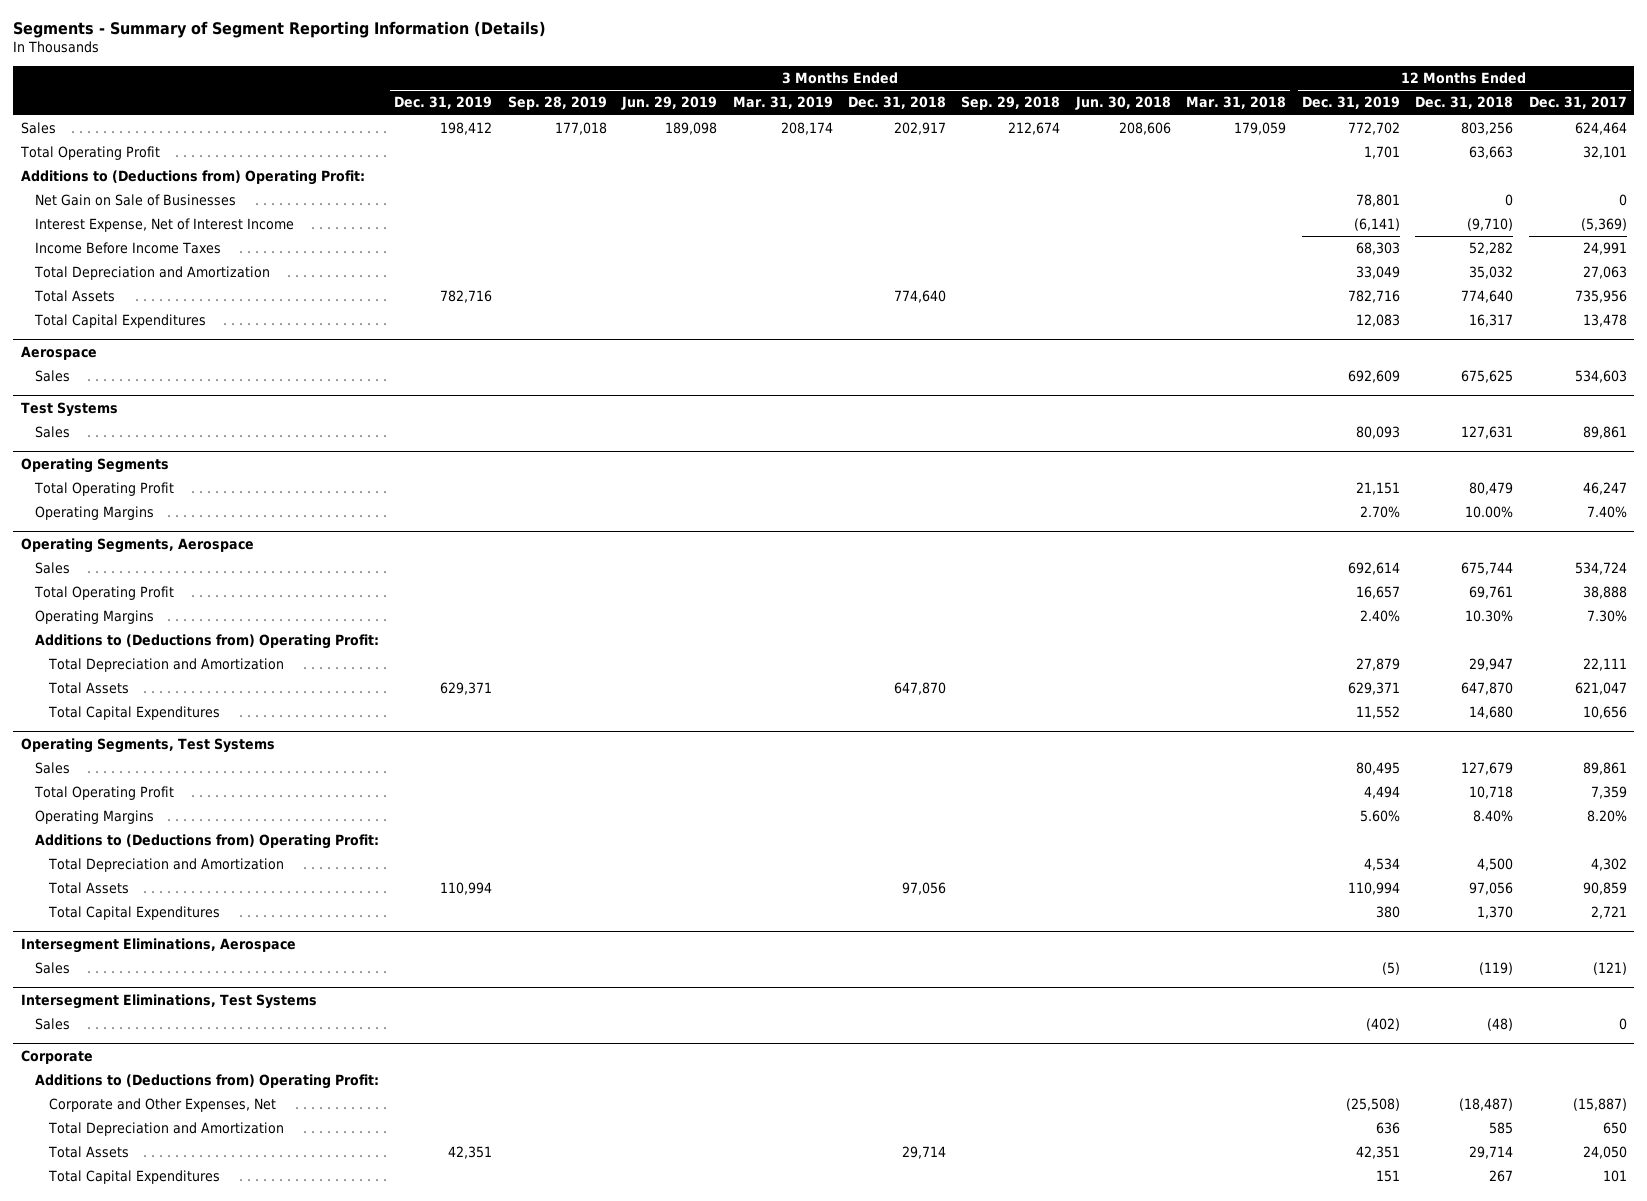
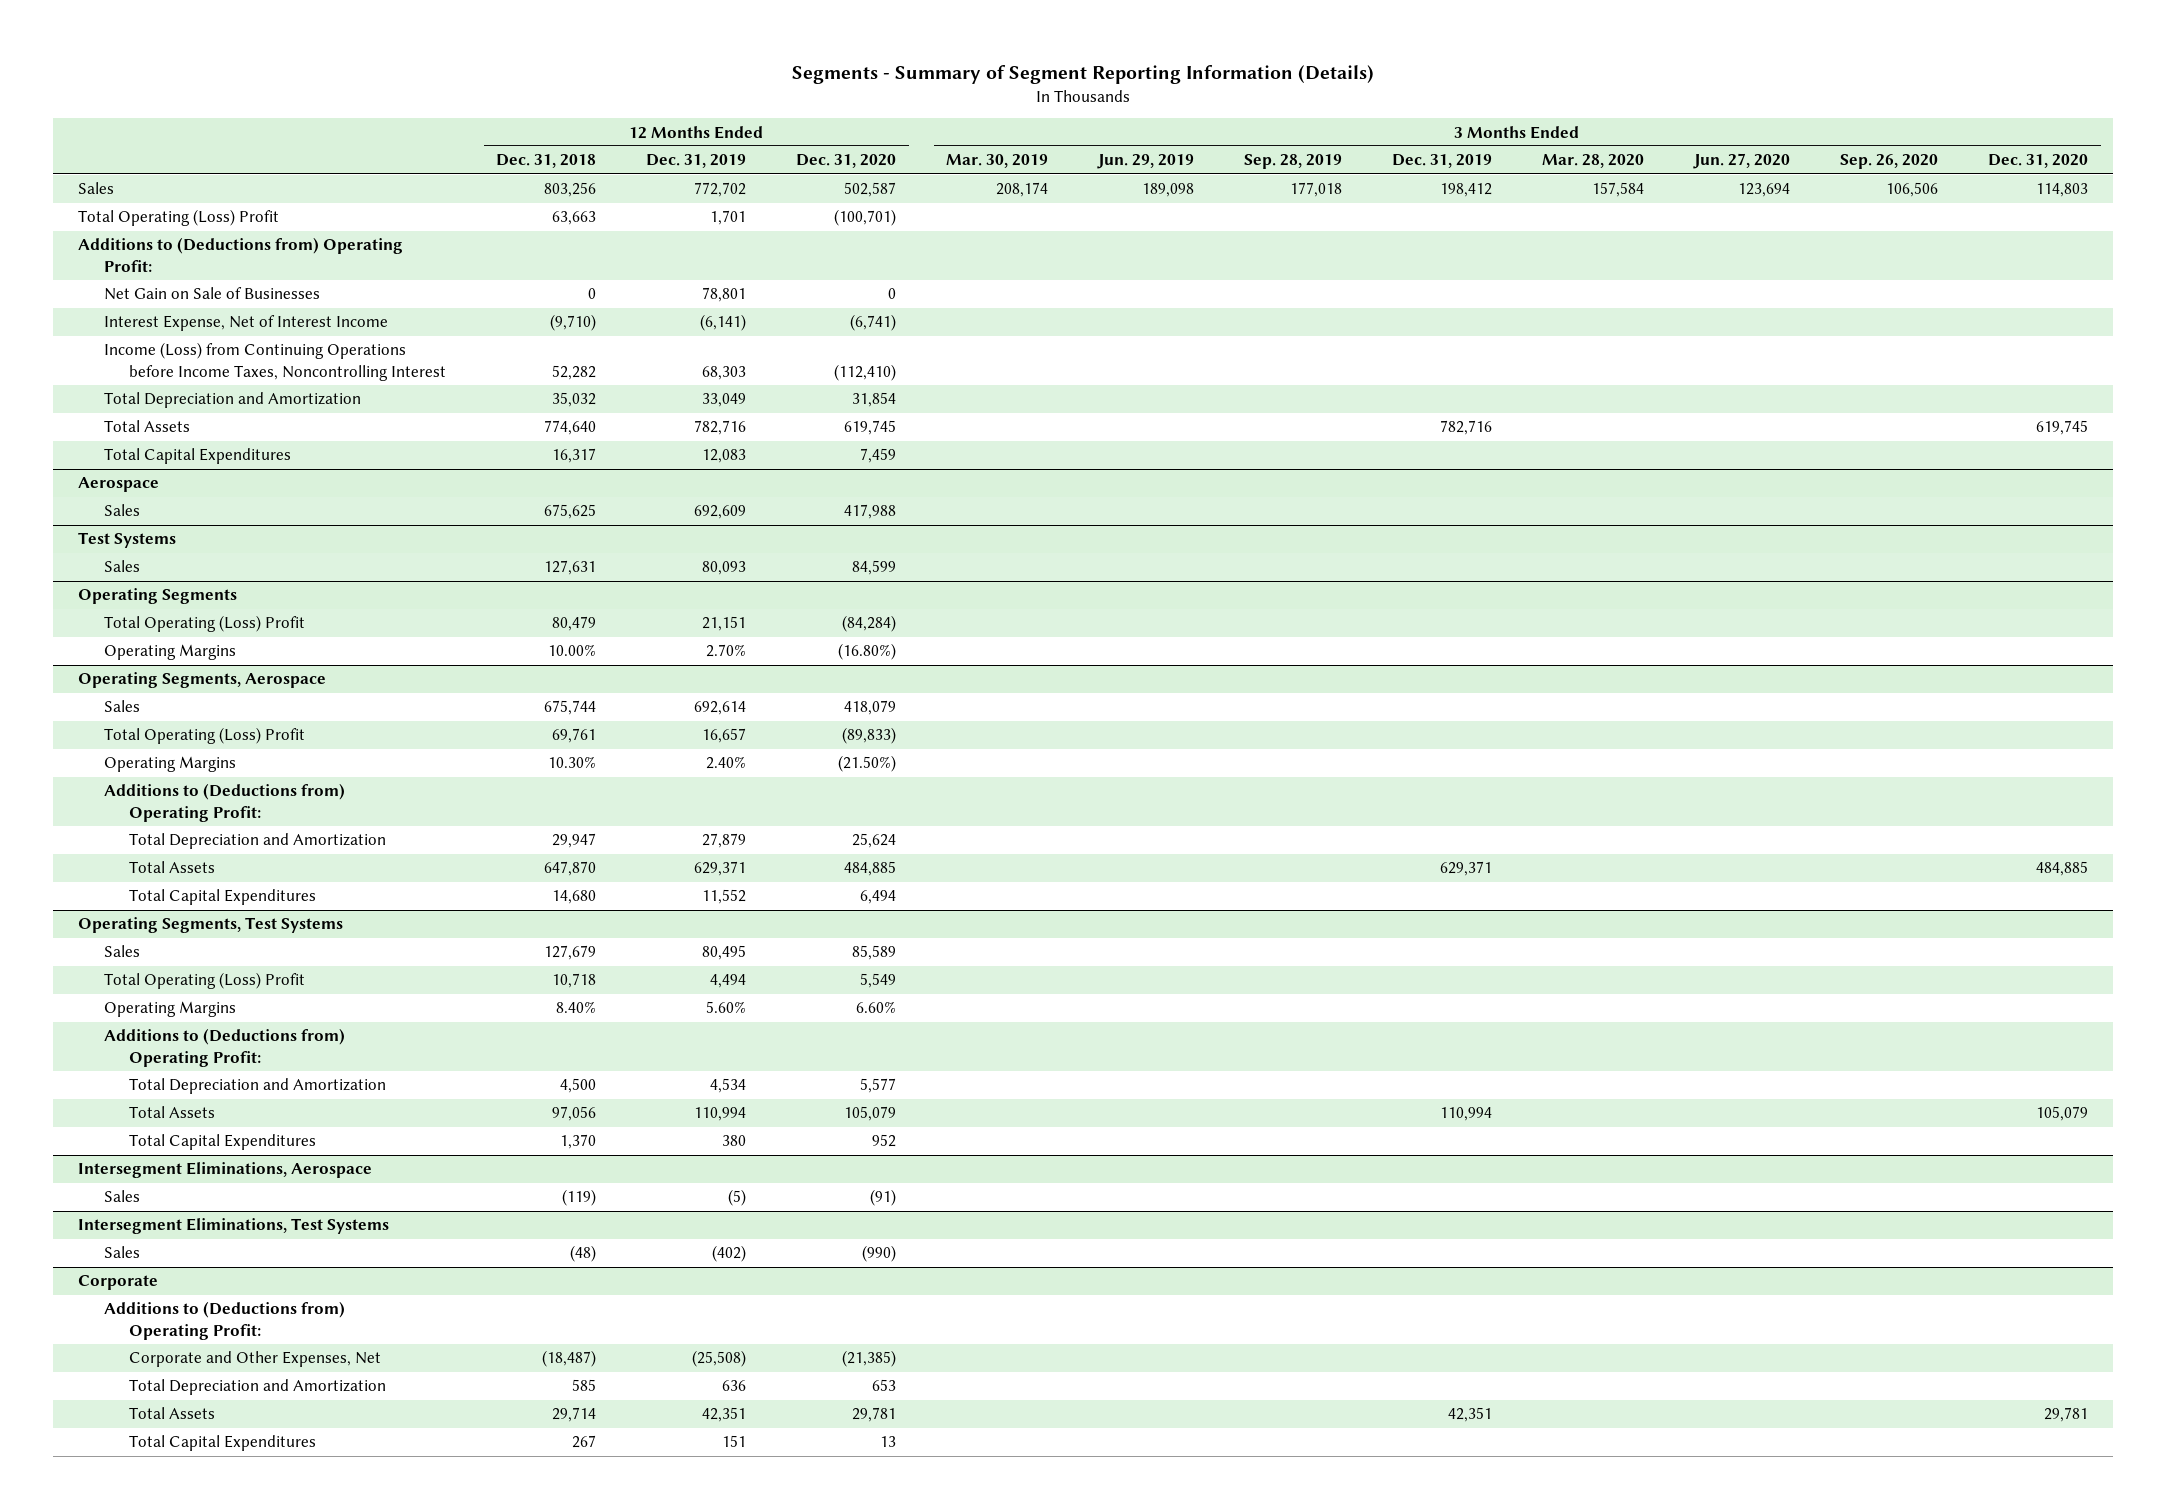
- | 3 Months Ended Dec. 31, 2019 | 3 Months Ended Sep. 28, 2019 | 3 Months Ended Jun. 29, 2019 | 3 Months Ended Mar. 31, 2019 | 3 Months Ended Dec. 31, 2018 | 3 Months Ended Sep. 29, 2018 | 3 Months Ended Jun. 30, 2018 | 3 Months Ended Mar. 31, 2018 | 12 Months Ended Dec. 31, 2019 | 12 Months Ended Dec. 31, 2018 | 12 Months Ended Dec. 31, 2017
+ | 12 Months Ended Dec. 31, 2018 | 12 Months Ended Dec. 31, 2019 | 12 Months Ended Dec. 31, 2020 | 3 Months Ended Mar. 30, 2019 | 3 Months Ended Jun. 29, 2019 | 3 Months Ended Sep. 28, 2019 | 3 Months Ended Dec. 31, 2019 | 3 Months Ended Mar. 28, 2020 | 3 Months Ended Jun. 27, 2020 | 3 Months Ended Sep. 26, 2020 | 3 Months Ended Dec. 31, 2020
- Total Operating Profit | | | | | | | | | 1,701 | 63,663 | 32,101
+ Total Operating (Loss) Profit | 63,663 | 1,701 | (100,701) | | | | | | | |
- Income Before Income Taxes | | | | | | | | | 68,303 | 52,282 | 24,991
+ Income (Loss) from Continuing Operations before Income Taxes, Noncontrolling Interest | 52,282 | 68,303 | (112,410) | | | | | | | |
@ Operating Segments
- Total Operating Profit | | | | | | | | | 21,151 | 80,479 | 46,247
+ Total Operating (Loss) Profit | 80,479 | 21,151 | (84,284) | | | | | | | |
@ Operating Segments, Aerospace
- Total Operating Profit | | | | | | | | | 16,657 | 69,761 | 38,888
+ Total Operating (Loss) Profit | 69,761 | 16,657 | (89,833) | | | | | | | |
@ Operating Segments, Test Systems
- Total Operating Profit | | | | | | | | | 4,494 | 10,718 | 7,359
+ Total Operating (Loss) Profit | 10,718 | 4,494 | 5,549 | | | | | | | |

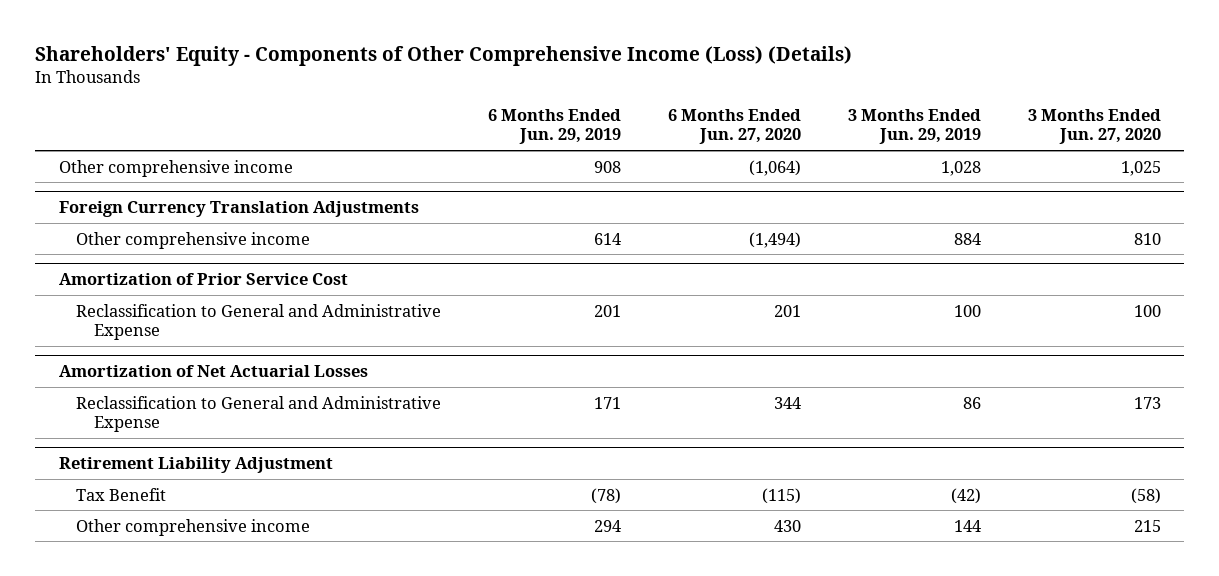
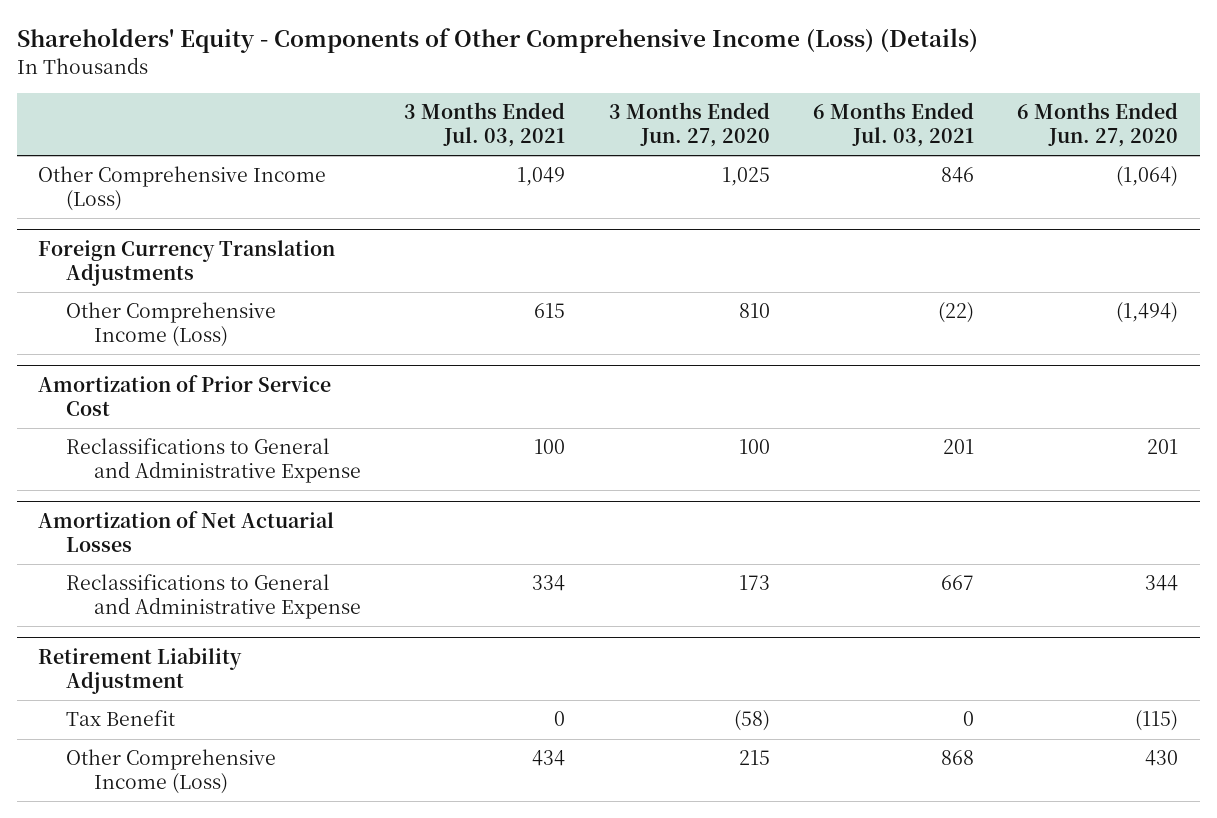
- | 6 Months Ended Jun. 29, 2019 | 6 Months Ended Jun. 27, 2020 | 3 Months Ended Jun. 29, 2019 | 3 Months Ended Jun. 27, 2020
+ | 3 Months Ended Jul. 03, 2021 | 3 Months Ended Jun. 27, 2020 | 6 Months Ended Jul. 03, 2021 | 6 Months Ended Jun. 27, 2020
- Other comprehensive income | 908 | (1,064) | 1,028 | 1,025
+ Other Comprehensive Income (Loss) | 1,049 | 1,025 | 846 | (1,064)
@ Foreign Currency Translation Adjustments
- Other comprehensive income | 614 | (1,494) | 884 | 810
+ Other Comprehensive Income (Loss) | 615 | 810 | (22) | (1,494)
@ Amortization of Prior Service Cost
- Reclassification to General and Administrative Expense | 201 | 201 | 100 | 100
+ Reclassifications to General and Administrative Expense | 100 | 100 | 201 | 201
@ Amortization of Net Actuarial Losses
- Reclassification to General and Administrative Expense | 171 | 344 | 86 | 173
+ Reclassifications to General and Administrative Expense | 334 | 173 | 667 | 344
@ Retirement Liability Adjustment
- Other comprehensive income | 294 | 430 | 144 | 215
+ Other Comprehensive Income (Loss) | 434 | 215 | 868 | 430

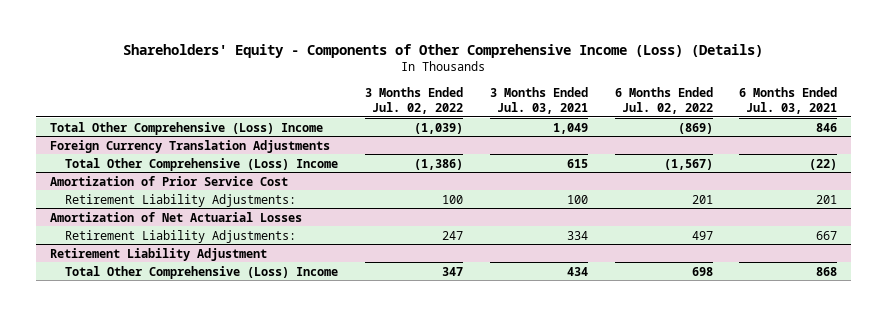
- | 3 Months Ended Jul. 03, 2021 | 3 Months Ended Jun. 27, 2020 | 6 Months Ended Jul. 03, 2021 | 6 Months Ended Jun. 27, 2020
+ | 3 Months Ended Jul. 02, 2022 | 3 Months Ended Jul. 03, 2021 | 6 Months Ended Jul. 02, 2022 | 6 Months Ended Jul. 03, 2021
- Other Comprehensive Income (Loss) | 1,049 | 1,025 | 846 | (1,064)
+ Total Other Comprehensive (Loss) Income | (1,039) | 1,049 | (869) | 846
@ Foreign Currency Translation Adjustments
- Other Comprehensive Income (Loss) | 615 | 810 | (22) | (1,494)
+ Total Other Comprehensive (Loss) Income | (1,386) | 615 | (1,567) | (22)
@ Amortization of Prior Service Cost
- Reclassifications to General and Administrative Expense | 100 | 100 | 201 | 201
+ Retirement Liability Adjustments: | 100 | 100 | 201 | 201
@ Amortization of Net Actuarial Losses
- Reclassifications to General and Administrative Expense | 334 | 173 | 667 | 344
+ Retirement Liability Adjustments: | 247 | 334 | 497 | 667
@ Retirement Liability Adjustment
- Tax Benefit | 0 | (58) | 0 | (115)
- Other Comprehensive Income (Loss) | 434 | 215 | 868 | 430
+ Total Other Comprehensive (Loss) Income | 347 | 434 | 698 | 868

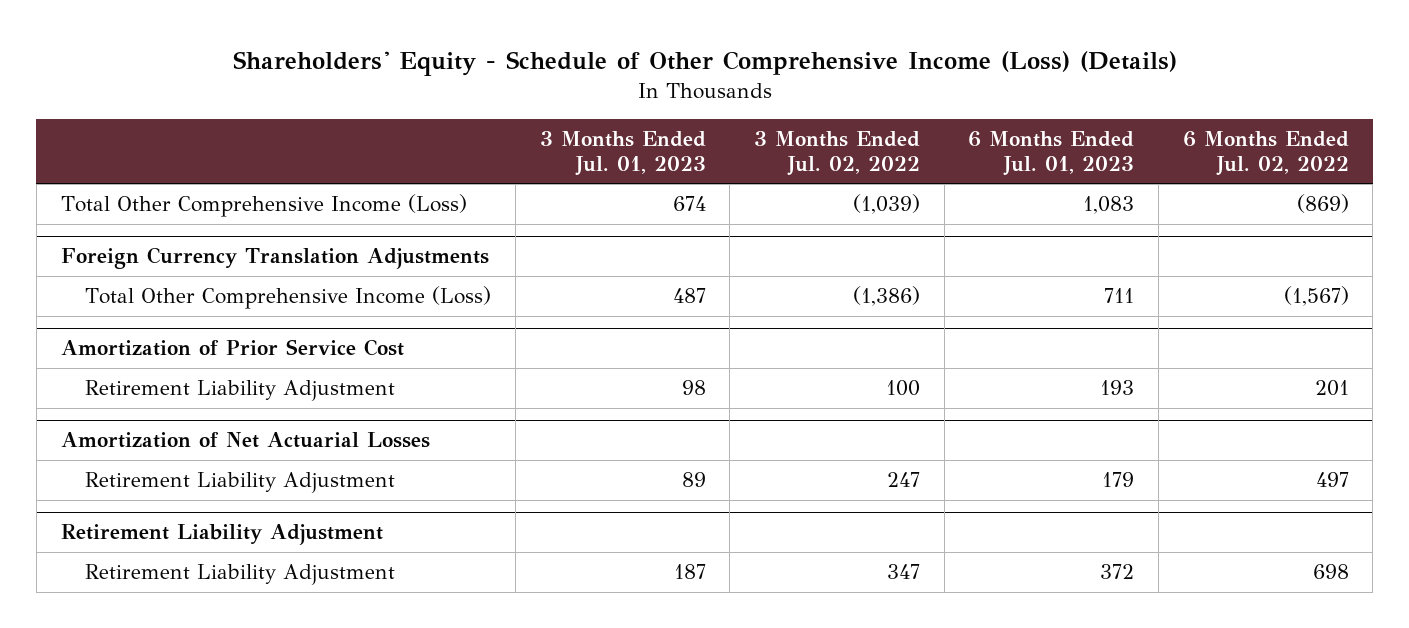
- Shareholders' Equity - Components of Other Comprehensive Income (Loss) (Details)
+ Shareholders' Equity - Schedule of Other Comprehensive Income (Loss) (Details)
- | 3 Months Ended Jul. 02, 2022 | 3 Months Ended Jul. 03, 2021 | 6 Months Ended Jul. 02, 2022 | 6 Months Ended Jul. 03, 2021
+ | 3 Months Ended Jul. 01, 2023 | 3 Months Ended Jul. 02, 2022 | 6 Months Ended Jul. 01, 2023 | 6 Months Ended Jul. 02, 2022
- Total Other Comprehensive (Loss) Income | (1,039) | 1,049 | (869) | 846
+ Total Other Comprehensive Income (Loss) | 674 | (1,039) | 1,083 | (869)
@ Foreign Currency Translation Adjustments
- Total Other Comprehensive (Loss) Income | (1,386) | 615 | (1,567) | (22)
+ Total Other Comprehensive Income (Loss) | 487 | (1,386) | 711 | (1,567)
@ Amortization of Prior Service Cost
- Retirement Liability Adjustments: | 100 | 100 | 201 | 201
+ Retirement Liability Adjustment | 98 | 100 | 193 | 201
@ Amortization of Net Actuarial Losses
- Retirement Liability Adjustments: | 247 | 334 | 497 | 667
+ Retirement Liability Adjustment | 89 | 247 | 179 | 497
@ Retirement Liability Adjustment
- Total Other Comprehensive (Loss) Income | 347 | 434 | 698 | 868
+ Retirement Liability Adjustment | 187 | 347 | 372 | 698

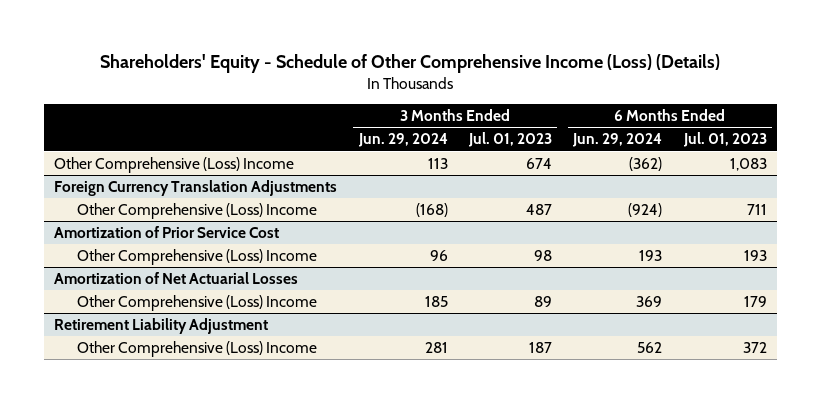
- | 3 Months Ended Jul. 01, 2023 | 3 Months Ended Jul. 02, 2022 | 6 Months Ended Jul. 01, 2023 | 6 Months Ended Jul. 02, 2022
+ | 3 Months Ended Jun. 29, 2024 | 3 Months Ended Jul. 01, 2023 | 6 Months Ended Jun. 29, 2024 | 6 Months Ended Jul. 01, 2023
- Total Other Comprehensive Income (Loss) | 674 | (1,039) | 1,083 | (869)
+ Other Comprehensive (Loss) Income | 113 | 674 | (362) | 1,083
@ Foreign Currency Translation Adjustments
- Total Other Comprehensive Income (Loss) | 487 | (1,386) | 711 | (1,567)
+ Other Comprehensive (Loss) Income | (168) | 487 | (924) | 711
@ Amortization of Prior Service Cost
- Retirement Liability Adjustment | 98 | 100 | 193 | 201
+ Other Comprehensive (Loss) Income | 96 | 98 | 193 | 193
@ Amortization of Net Actuarial Losses
- Retirement Liability Adjustment | 89 | 247 | 179 | 497
+ Other Comprehensive (Loss) Income | 185 | 89 | 369 | 179
@ Retirement Liability Adjustment
- Retirement Liability Adjustment | 187 | 347 | 372 | 698
+ Other Comprehensive (Loss) Income | 281 | 187 | 562 | 372

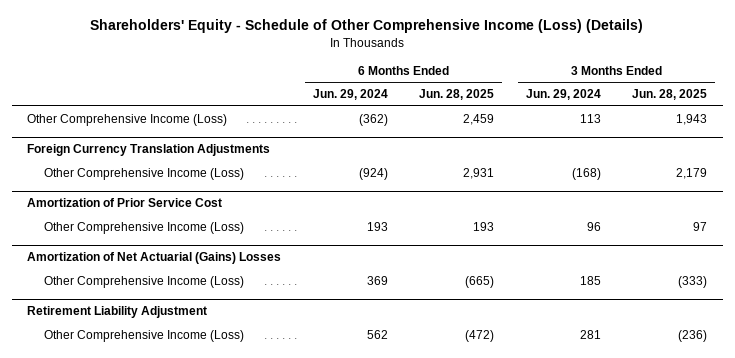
- | 3 Months Ended Jun. 29, 2024 | 3 Months Ended Jul. 01, 2023 | 6 Months Ended Jun. 29, 2024 | 6 Months Ended Jul. 01, 2023
+ | 6 Months Ended Jun. 29, 2024 | 6 Months Ended Jun. 28, 2025 | 3 Months Ended Jun. 29, 2024 | 3 Months Ended Jun. 28, 2025
- Other Comprehensive (Loss) Income | 113 | 674 | (362) | 1,083
+ Other Comprehensive Income (Loss) | (362) | 2,459 | 113 | 1,943
@ Foreign Currency Translation Adjustments
- Other Comprehensive (Loss) Income | (168) | 487 | (924) | 711
+ Other Comprehensive Income (Loss) | (924) | 2,931 | (168) | 2,179
@ Amortization of Prior Service Cost
- Other Comprehensive (Loss) Income | 96 | 98 | 193 | 193
- Amortization of Net Actuarial Losses
- Other Comprehensive (Loss) Income | 185 | 89 | 369 | 179
@ Amortization of Prior Service Cost
+ Other Comprehensive Income (Loss) | 193 | 193 | 96 | 97
+ Amortization of Net Actuarial (Gains) Losses
+ Other Comprehensive Income (Loss) | 369 | (665) | 185 | (333)
@ Retirement Liability Adjustment
- Other Comprehensive (Loss) Income | 281 | 187 | 562 | 372
+ Other Comprehensive Income (Loss) | 562 | (472) | 281 | (236)

